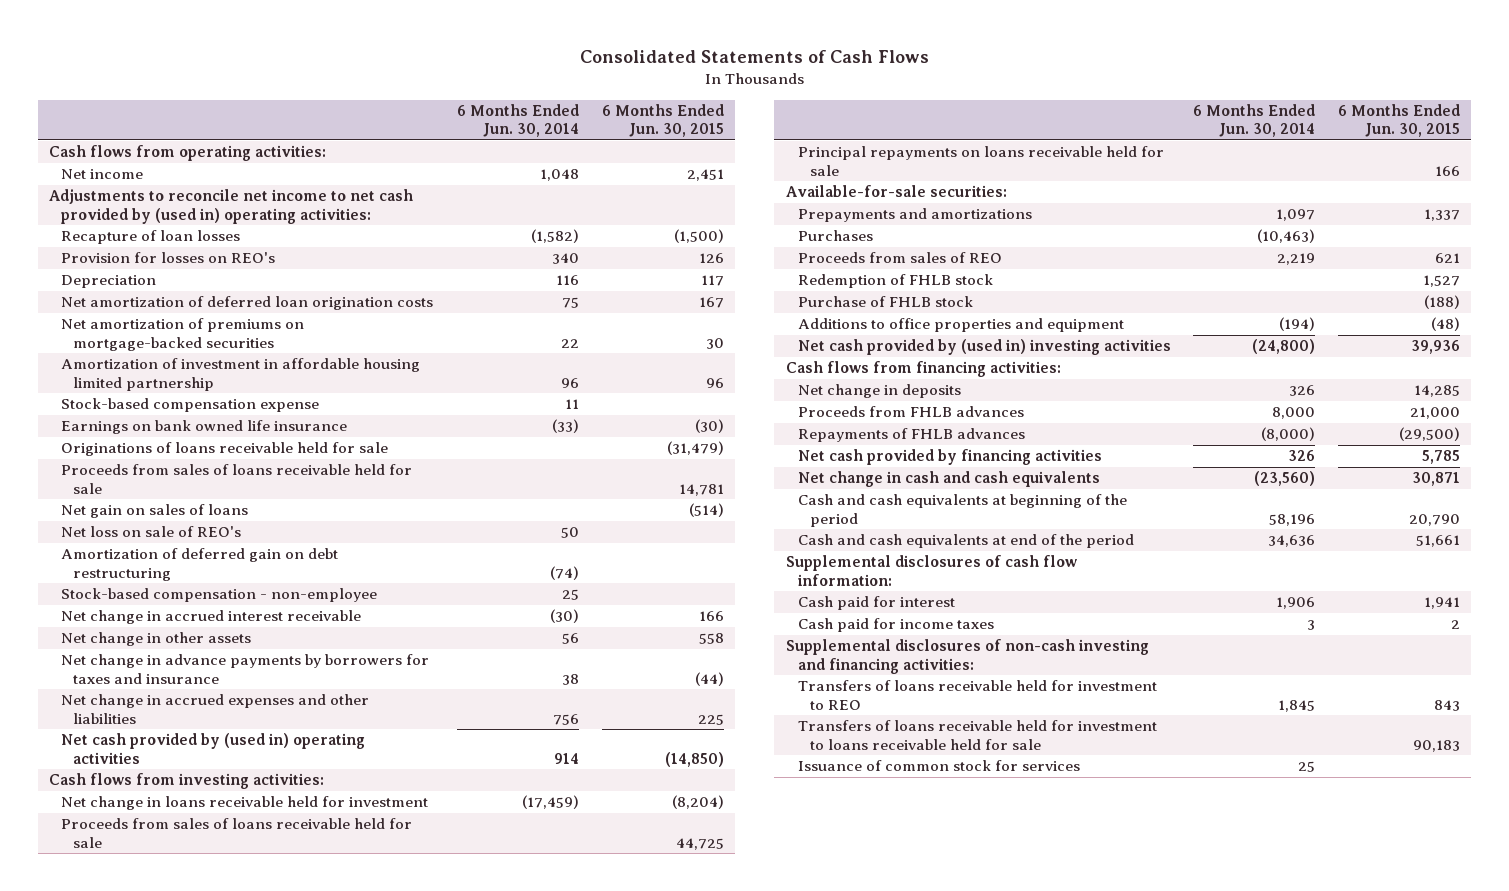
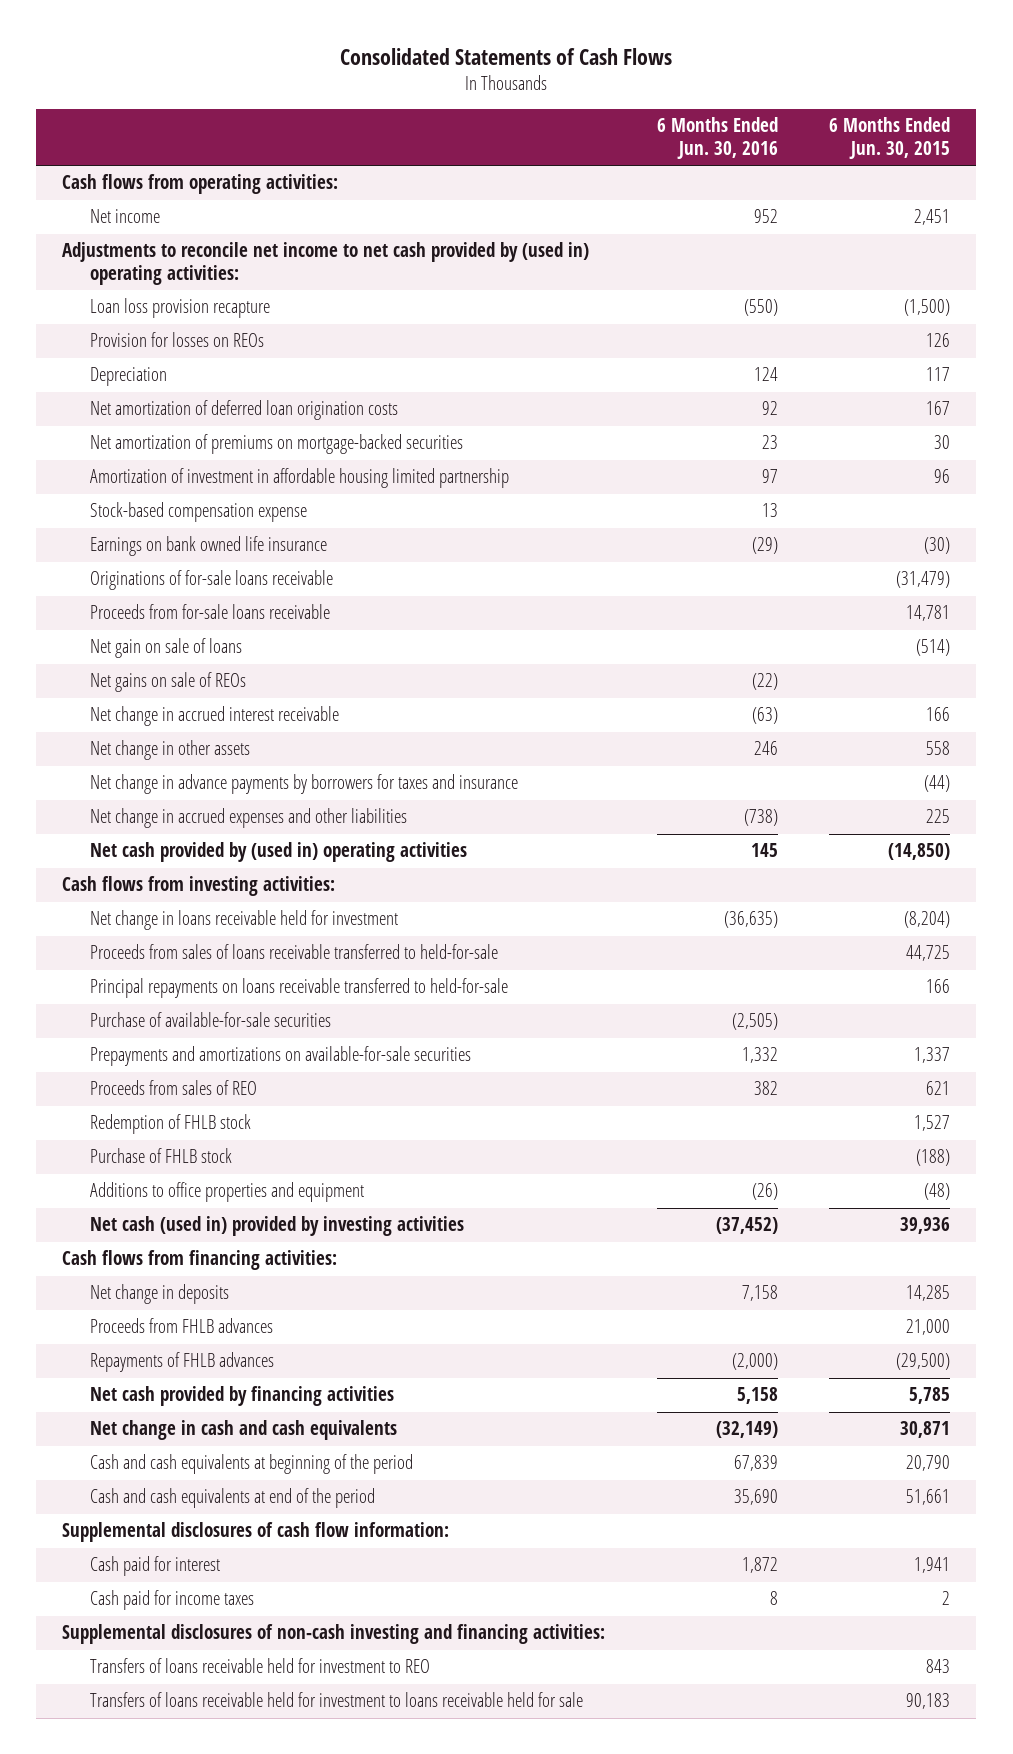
- | 6 Months Ended Jun. 30, 2014 | 6 Months Ended Jun. 30, 2015
+ | 6 Months Ended Jun. 30, 2016 | 6 Months Ended Jun. 30, 2015
- Recapture of loan losses | (1,582) | (1,500)
- Provision for losses on REO's | 340 | 126
+ Loan loss provision recapture | (550) | (1,500)
+ Provision for losses on REOs | | 126
- Originations of loans receivable held for sale | | (31,479)
- Proceeds from sales of loans receivable held for sale | | 14,781
- Net gain on sales of loans | | (514)
- Net loss on sale of REO's | 50 |
- Amortization of deferred gain on debt restructuring | (74) |
- Stock-based compensation - non-employee | 25 |
+ Originations of for-sale loans receivable | | (31,479)
+ Proceeds from for-sale loans receivable | | 14,781
+ Net gain on sale of loans | | (514)
+ Net gains on sale of REOs | (22) |
- Proceeds from sales of loans receivable held for sale | | 44,725
- Principal repayments on loans receivable held for sale | | 166
- Available-for-sale securities:
- Prepayments and amortizations | 1,097 | 1,337
- Purchases | (10,463) |
+ Proceeds from sales of loans receivable transferred to held-for-sale | | 44,725
+ Principal repayments on loans receivable transferred to held-for-sale | | 166
+ Purchase of available-for-sale securities | (2,505) |
+ Prepayments and amortizations on available-for-sale securities | 1,332 | 1,337
- Net cash provided by (used in) investing activities | (24,800) | 39,936
+ Net cash (used in) provided by investing activities | (37,452) | 39,936
- Issuance of common stock for services | 25 |

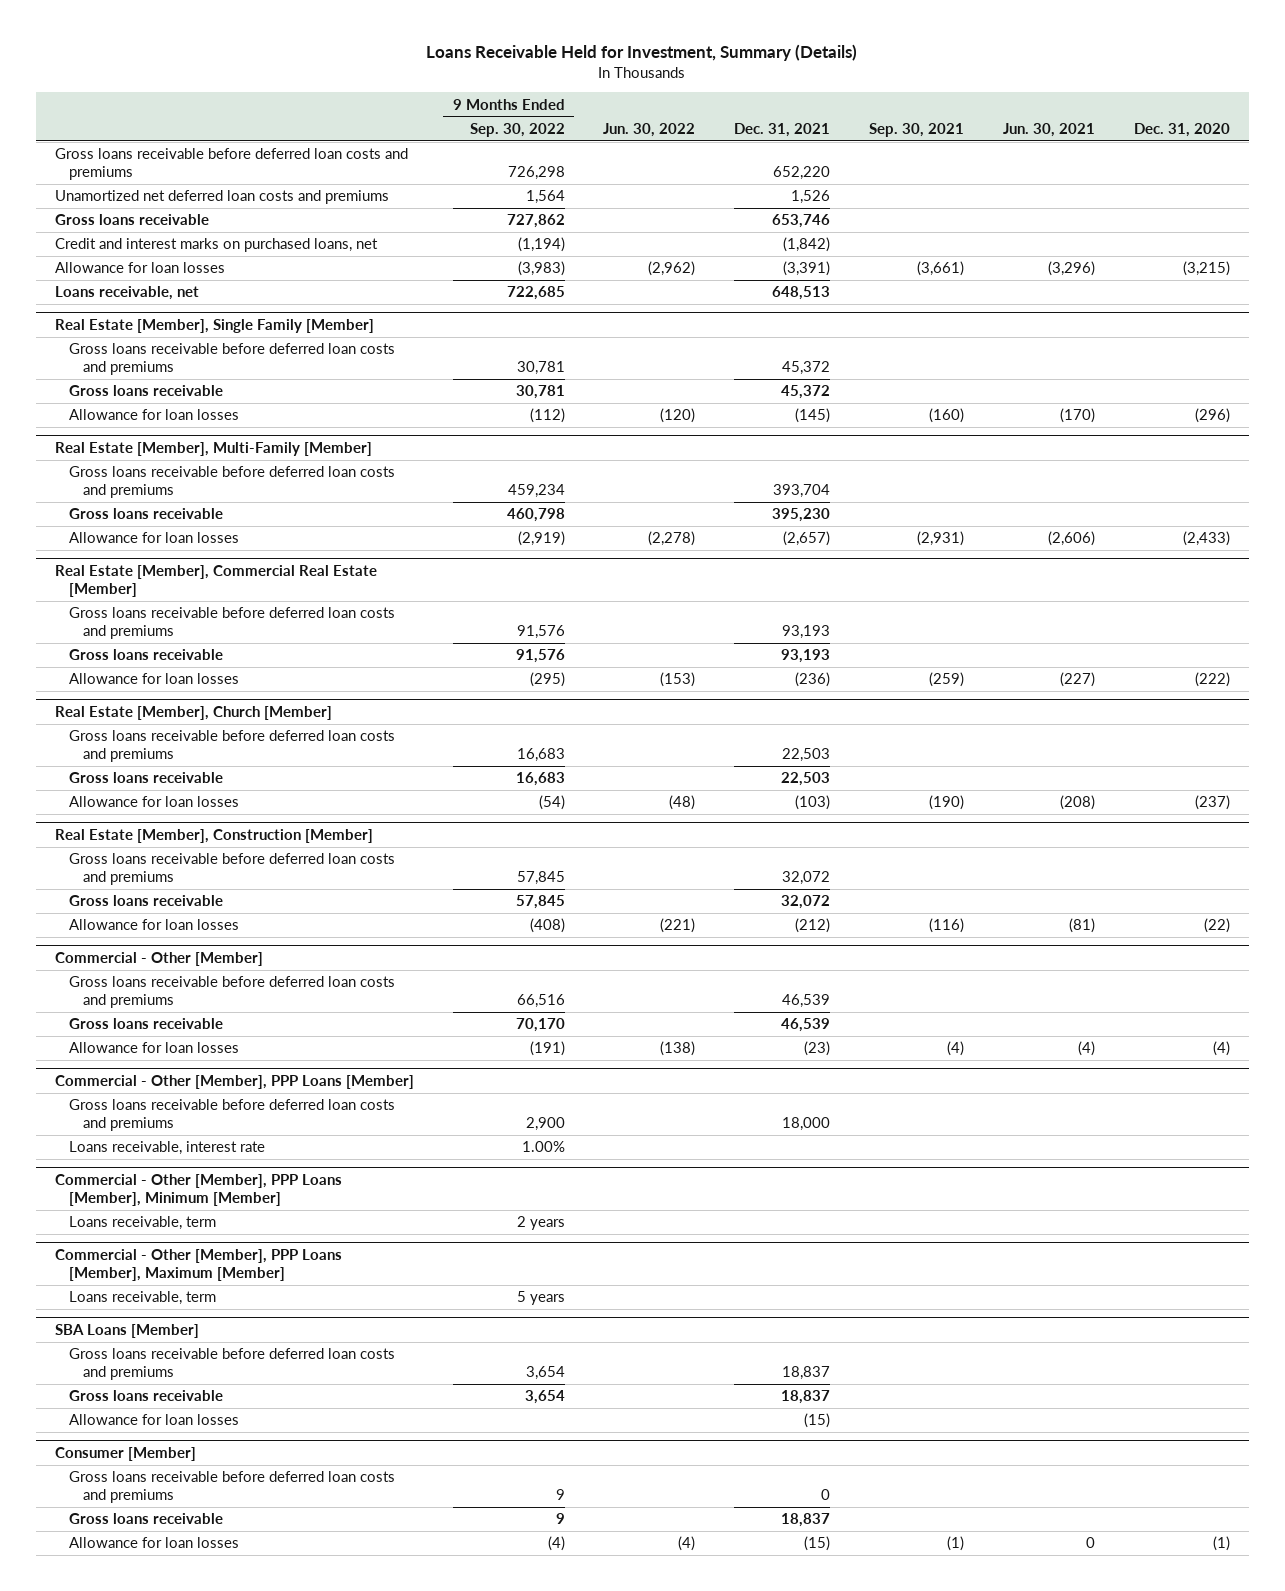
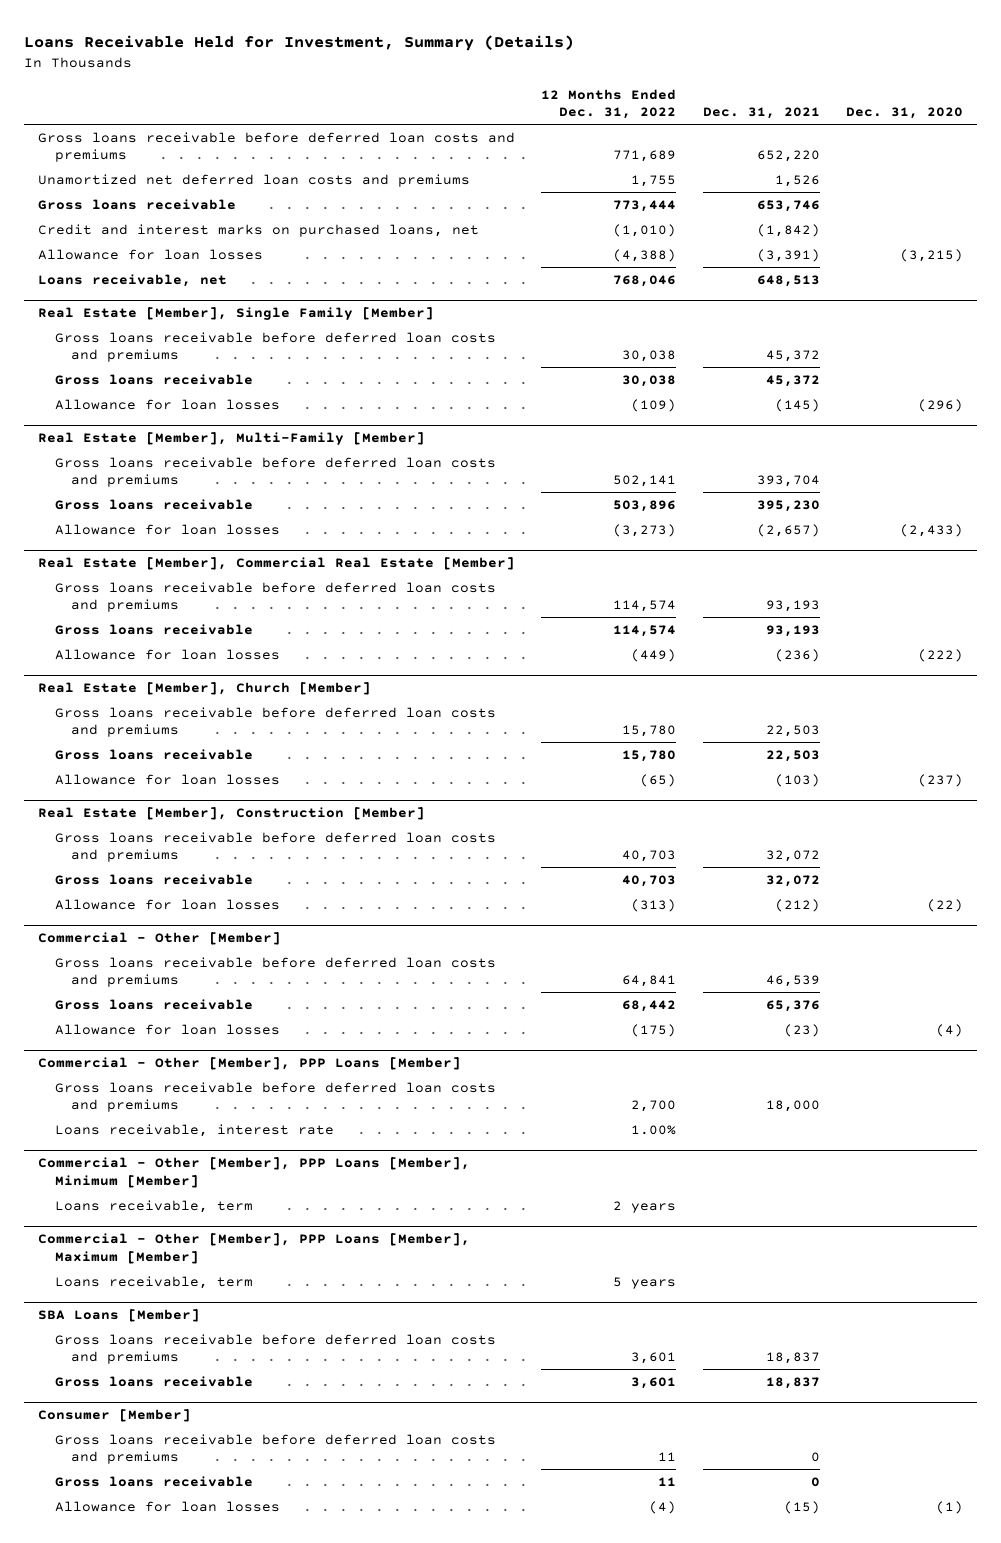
- | 9 Months Ended Sep. 30, 2022 | Jun. 30, 2022 | Dec. 31, 2021 | Sep. 30, 2021 | Jun. 30, 2021 | Dec. 31, 2020
+ | 12 Months Ended Dec. 31, 2022 | Dec. 31, 2021 | Dec. 31, 2020
@ Commercial - Other [Member]
- Gross loans receivable | 70,170 | | 46,539 | | |
+ Gross loans receivable | 68,442 | 65,376 |
@ SBA Loans [Member]
- Allowance for loan losses | | | (15) | | |
@ Consumer [Member]
- Gross loans receivable | 9 | | 18,837 | | |
+ Gross loans receivable | 11 | 0 |

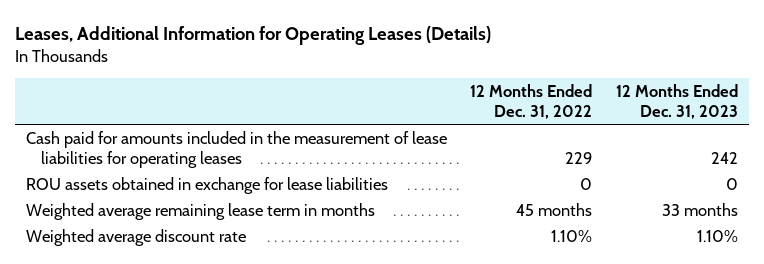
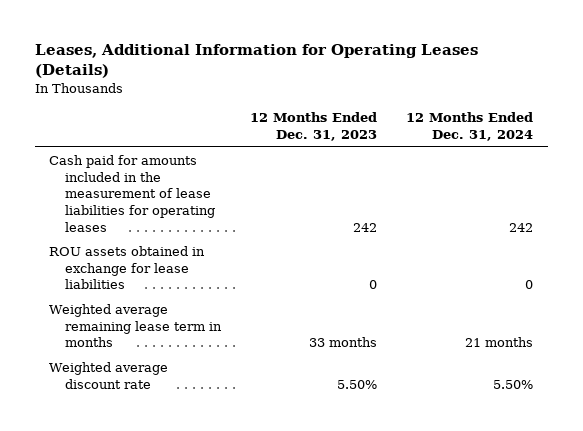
- | 12 Months Ended Dec. 31, 2022 | 12 Months Ended Dec. 31, 2023
+ | 12 Months Ended Dec. 31, 2023 | 12 Months Ended Dec. 31, 2024
- Weighted average discount rate | 1.10% | 1.10%
+ Weighted average discount rate | 5.50% | 5.50%

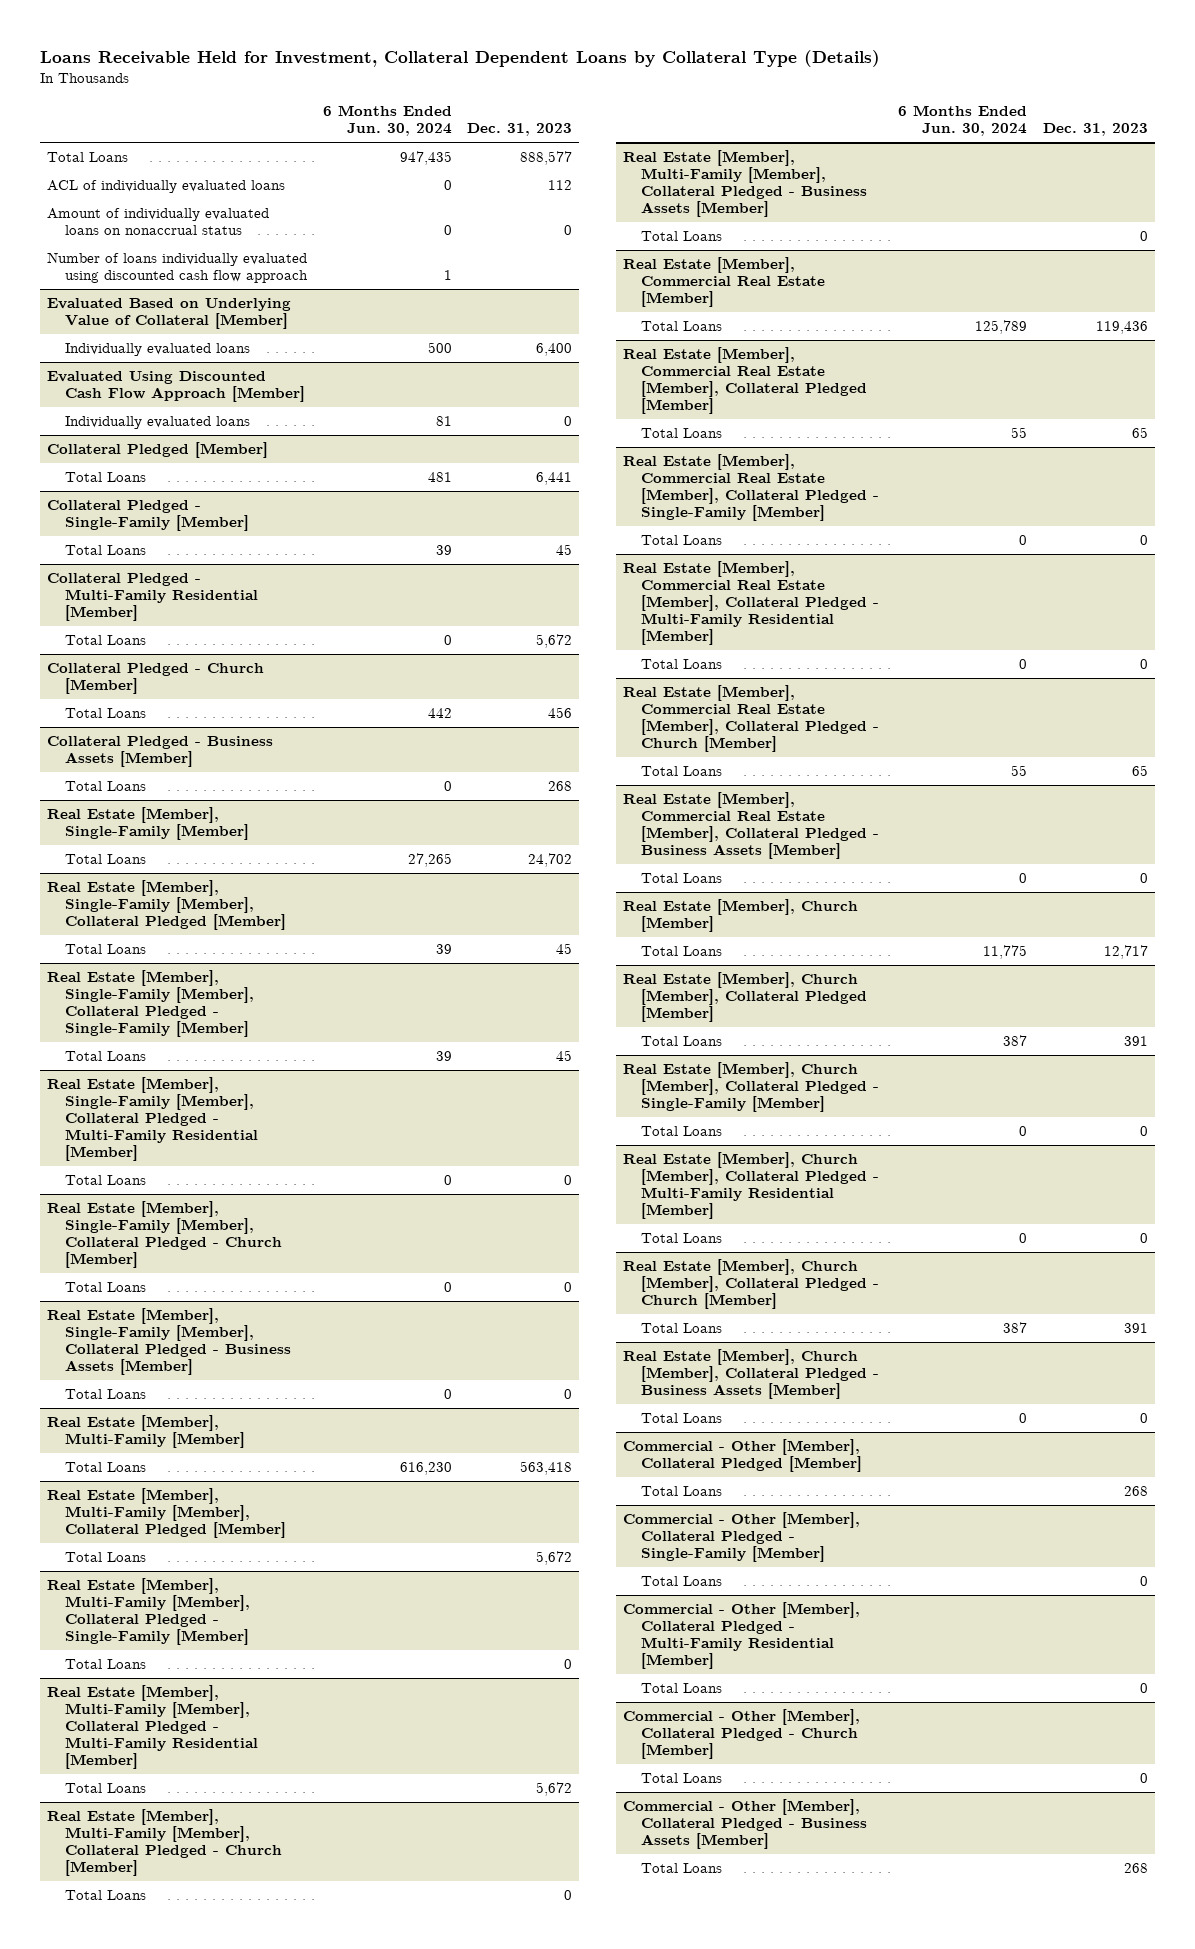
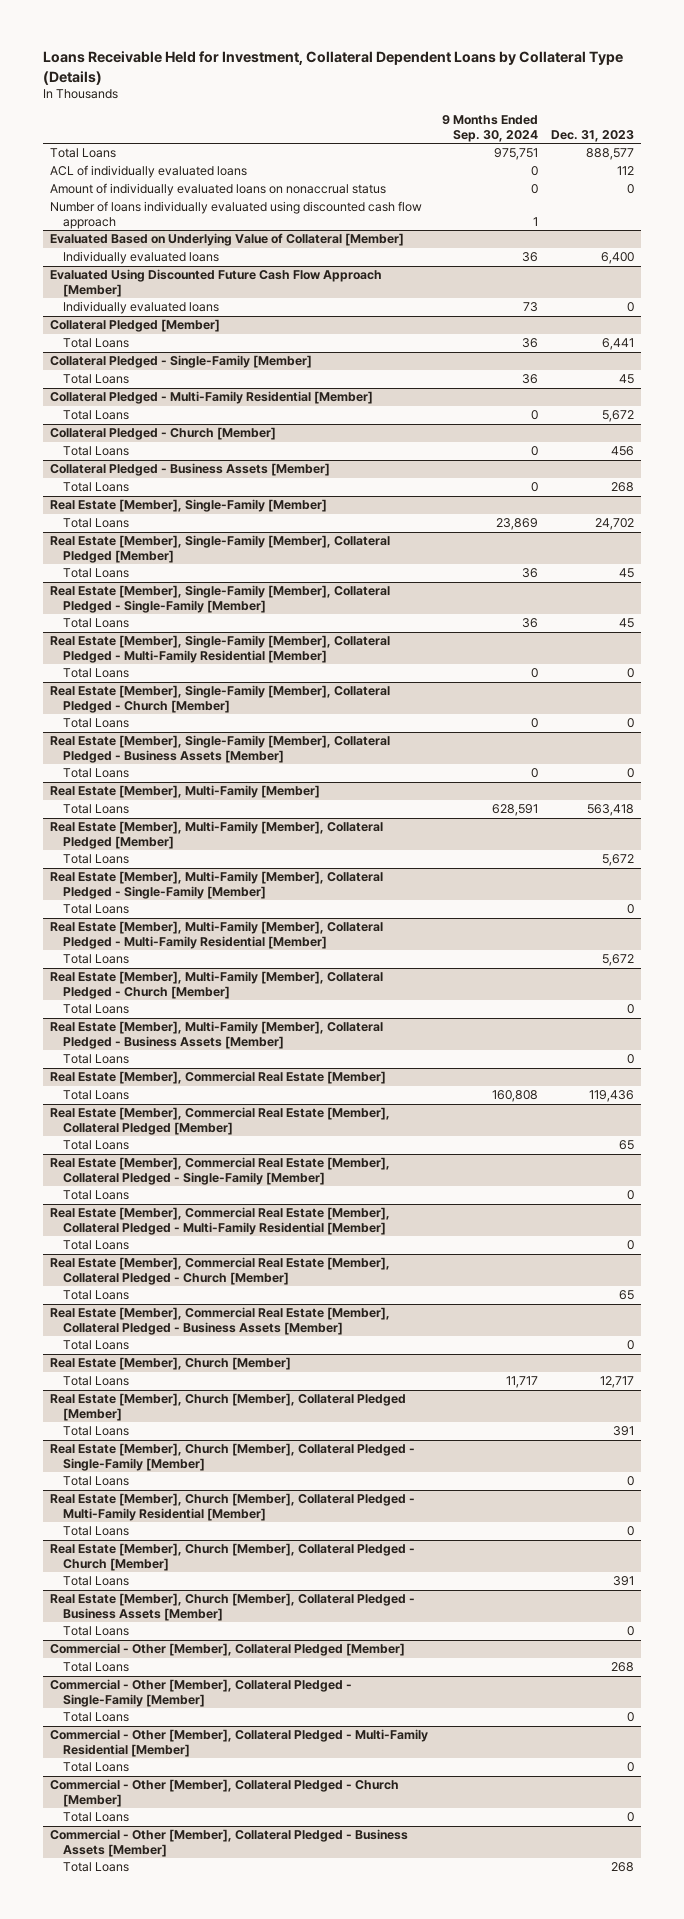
- | 6 Months Ended Jun. 30, 2024 | Dec. 31, 2023
+ | 9 Months Ended Sep. 30, 2024 | Dec. 31, 2023
- Evaluated Using Discounted Cash Flow Approach [Member]
+ Evaluated Using Discounted Future Cash Flow Approach [Member]

